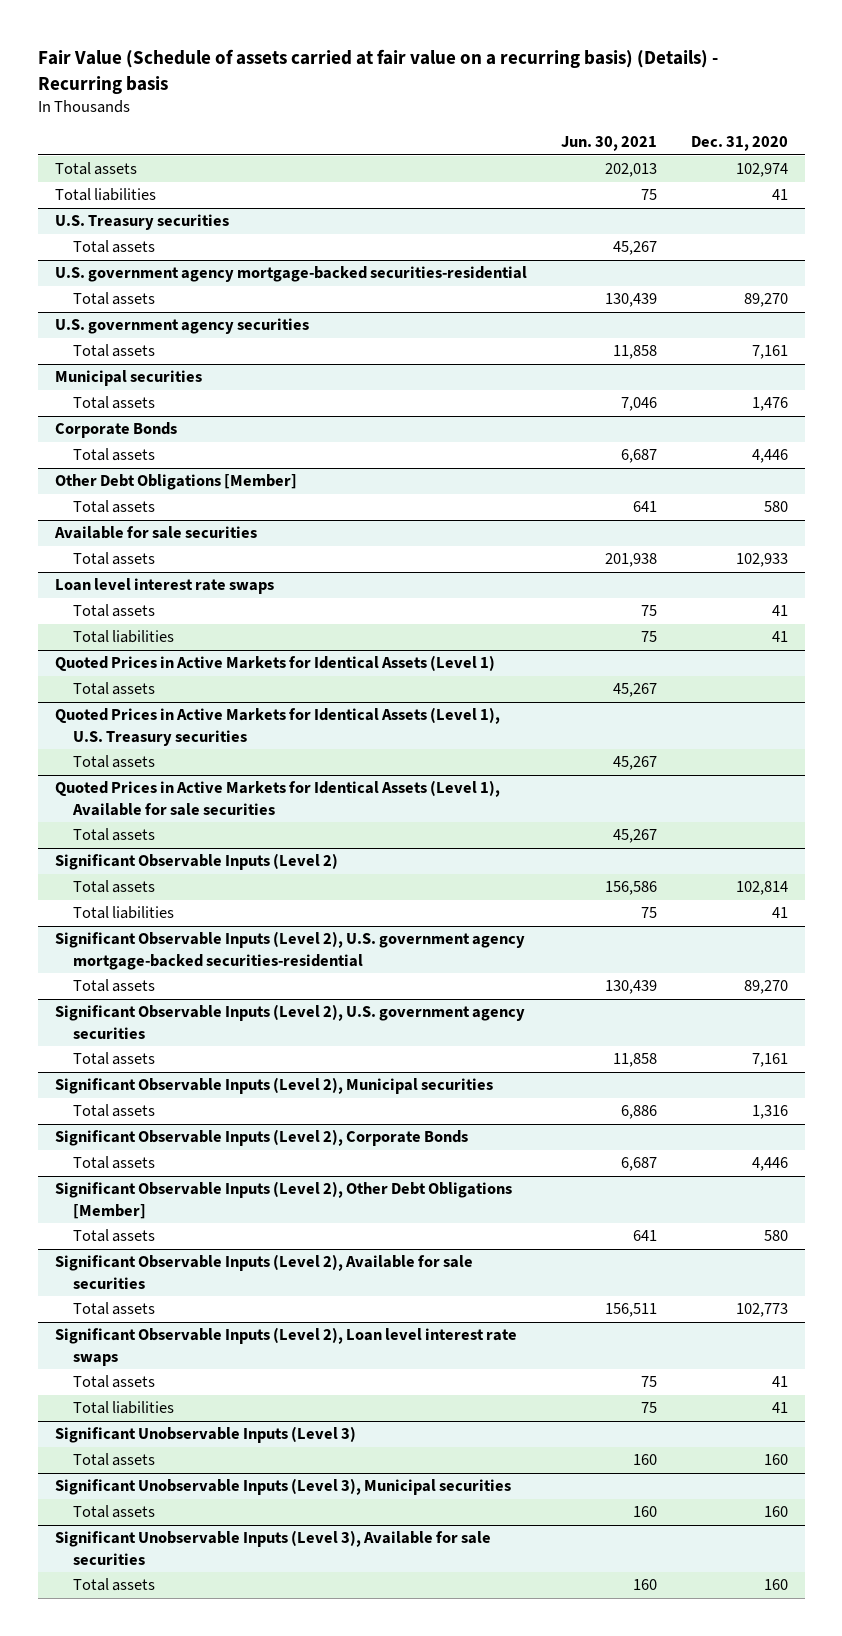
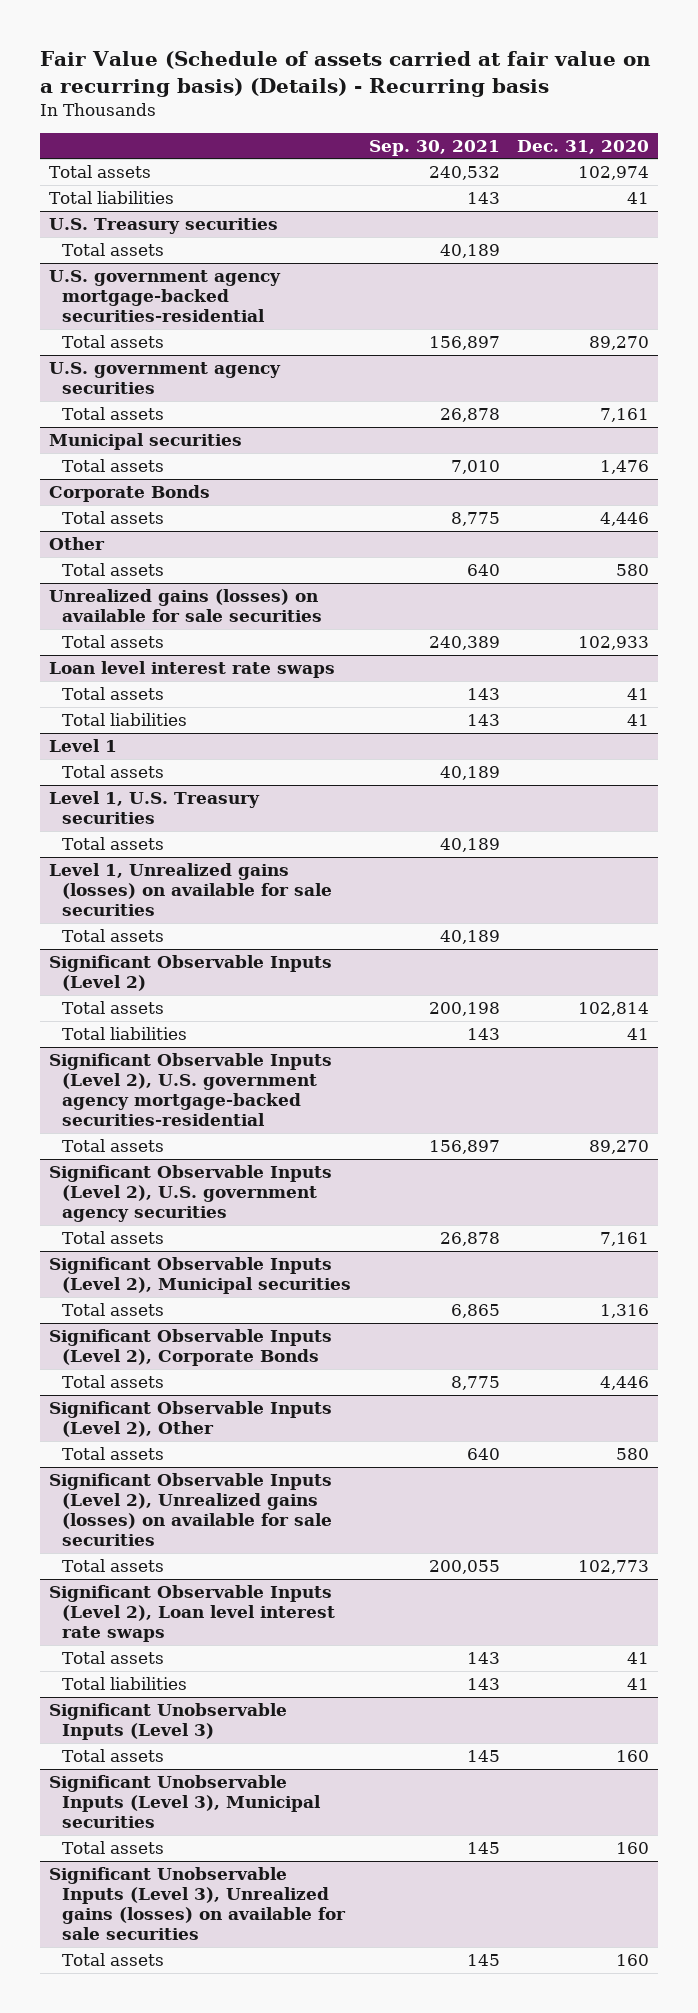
- | Jun. 30, 2021 | Dec. 31, 2020
+ | Sep. 30, 2021 | Dec. 31, 2020
- Other Debt Obligations [Member]
+ Other
- Available for sale securities
+ Unrealized gains (losses) on available for sale securities
- Quoted Prices in Active Markets for Identical Assets (Level 1)
+ Level 1
- Quoted Prices in Active Markets for Identical Assets (Level 1), U.S. Treasury securities
+ Level 1, U.S. Treasury securities
- Quoted Prices in Active Markets for Identical Assets (Level 1), Available for sale securities
+ Level 1, Unrealized gains (losses) on available for sale securities
- Significant Observable Inputs (Level 2), Other Debt Obligations [Member]
+ Significant Observable Inputs (Level 2), Other
- Significant Observable Inputs (Level 2), Available for sale securities
+ Significant Observable Inputs (Level 2), Unrealized gains (losses) on available for sale securities
- Significant Unobservable Inputs (Level 3), Available for sale securities
+ Significant Unobservable Inputs (Level 3), Unrealized gains (losses) on available for sale securities

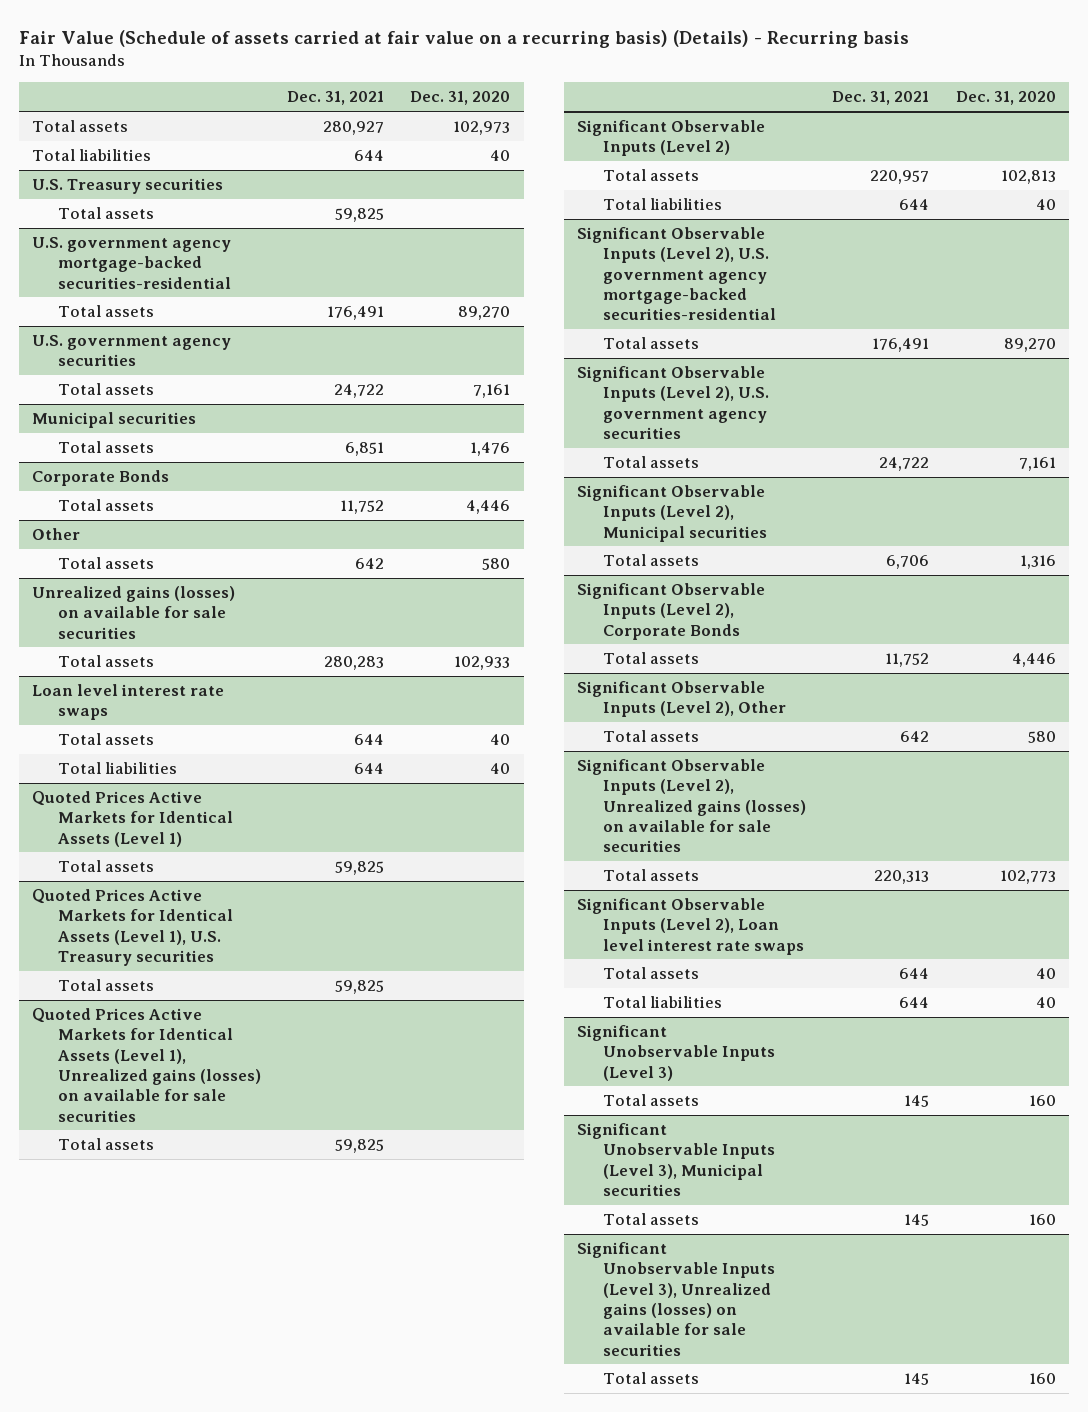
- | Sep. 30, 2021 | Dec. 31, 2020
+ | Dec. 31, 2021 | Dec. 31, 2020
- Total assets | 240,532 | 102,974
- Total liabilities | 143 | 41
+ Total assets | 280,927 | 102,973
+ Total liabilities | 644 | 40
@ Loan level interest rate swaps
- Total assets | 143 | 41
- Total liabilities | 143 | 41
- Level 1
@ Loan level interest rate swaps
+ Total assets | 644 | 40
+ Total liabilities | 644 | 40
+ Quoted Prices Active Markets for Identical Assets (Level 1)
- Level 1, U.S. Treasury securities
+ Quoted Prices Active Markets for Identical Assets (Level 1), U.S. Treasury securities
- Level 1, Unrealized gains (losses) on available for sale securities
+ Quoted Prices Active Markets for Identical Assets (Level 1), Unrealized gains (losses) on available for sale securities
@ Significant Observable Inputs (Level 2)
- Total assets | 200,198 | 102,814
- Total liabilities | 143 | 41
+ Total assets | 220,957 | 102,813
+ Total liabilities | 644 | 40
@ Significant Observable Inputs (Level 2), Loan level interest rate swaps
- Total assets | 143 | 41
- Total liabilities | 143 | 41
+ Total assets | 644 | 40
+ Total liabilities | 644 | 40

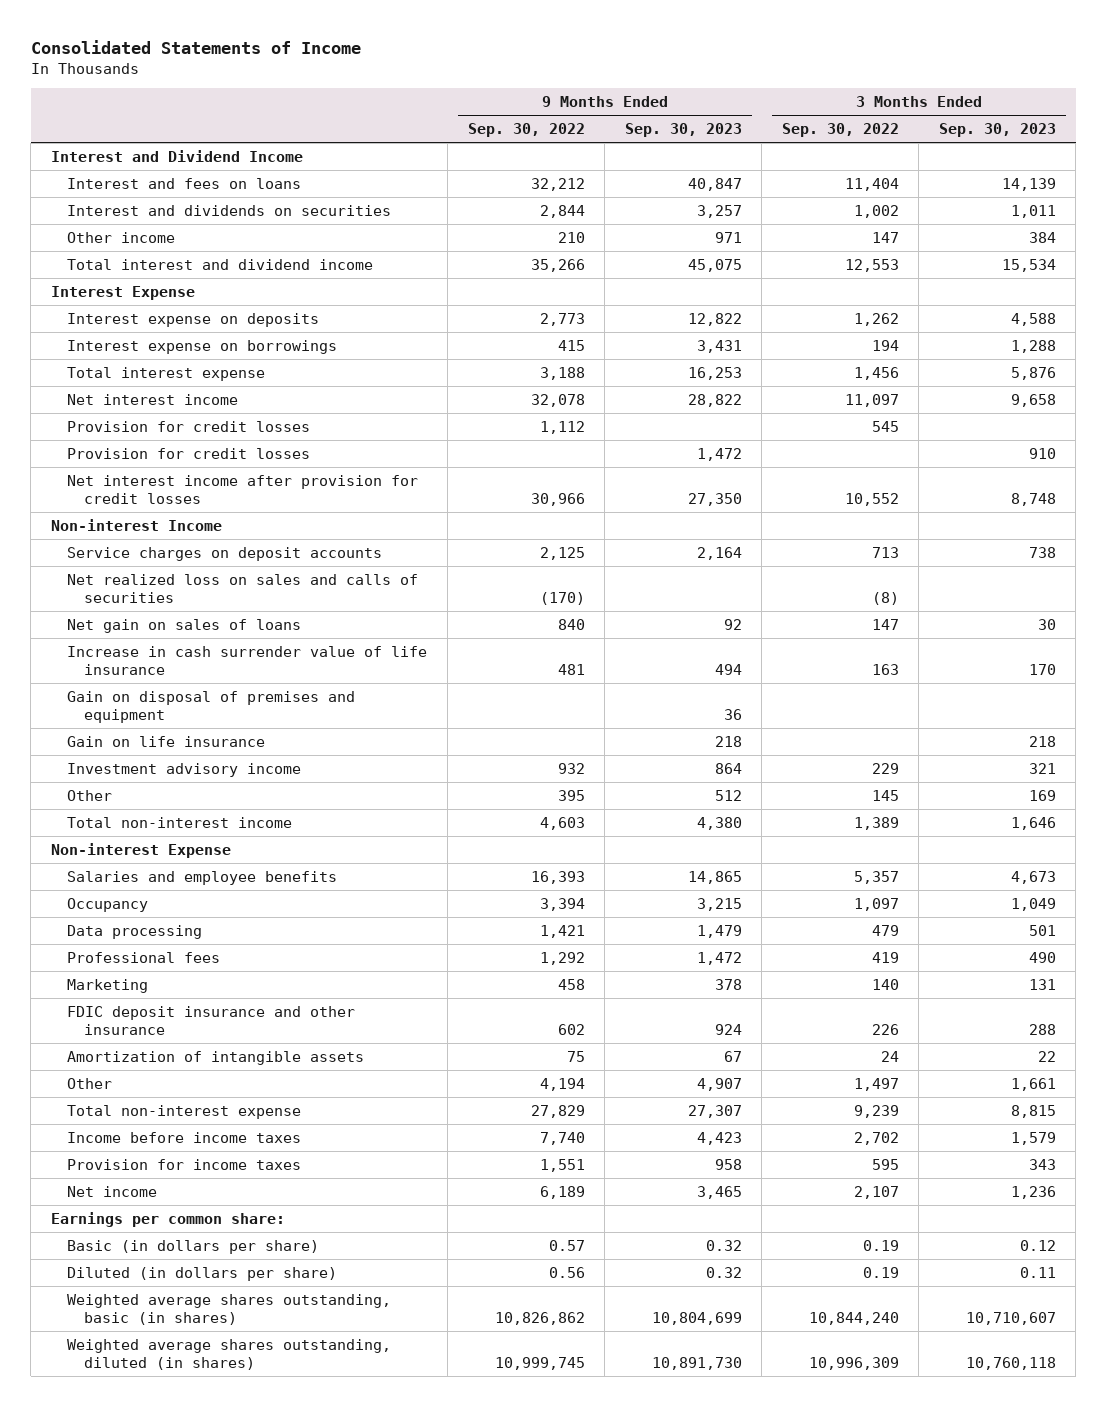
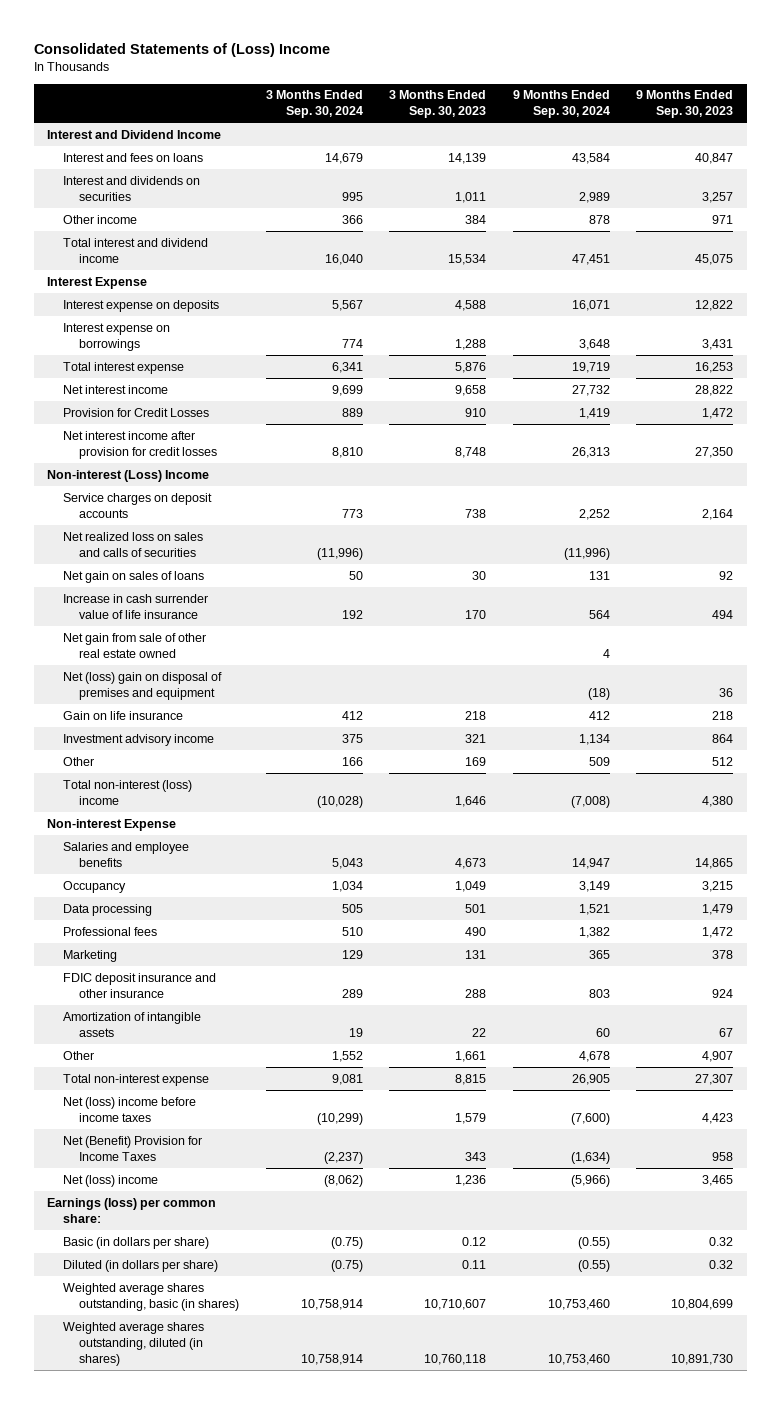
- Consolidated Statements of Income
+ Consolidated Statements of (Loss) Income
- | 9 Months Ended Sep. 30, 2022 | 9 Months Ended Sep. 30, 2023 | 3 Months Ended Sep. 30, 2022 | 3 Months Ended Sep. 30, 2023
+ | 3 Months Ended Sep. 30, 2024 | 3 Months Ended Sep. 30, 2023 | 9 Months Ended Sep. 30, 2024 | 9 Months Ended Sep. 30, 2023
- Provision for credit losses | 1,112 | | 545 |
- Provision for credit losses | | 1,472 | | 910
+ Provision for Credit Losses | 889 | 910 | 1,419 | 1,472
- Non-interest Income
+ Non-interest (Loss) Income
- Gain on disposal of premises and equipment | | 36 | |
+ Net gain from sale of other real estate owned | | | 4 |
+ Net (loss) gain on disposal of premises and equipment | | | (18) | 36
- Total non-interest income | 4,603 | 4,380 | 1,389 | 1,646
+ Total non-interest (loss) income | (10,028) | 1,646 | (7,008) | 4,380
- Income before income taxes | 7,740 | 4,423 | 2,702 | 1,579
- Provision for income taxes | 1,551 | 958 | 595 | 343
- Net income | 6,189 | 3,465 | 2,107 | 1,236
- Earnings per common share:
+ Net (loss) income before income taxes | (10,299) | 1,579 | (7,600) | 4,423
+ Net (Benefit) Provision for Income Taxes | (2,237) | 343 | (1,634) | 958
+ Net (loss) income | (8,062) | 1,236 | (5,966) | 3,465
+ Earnings (loss) per common share:

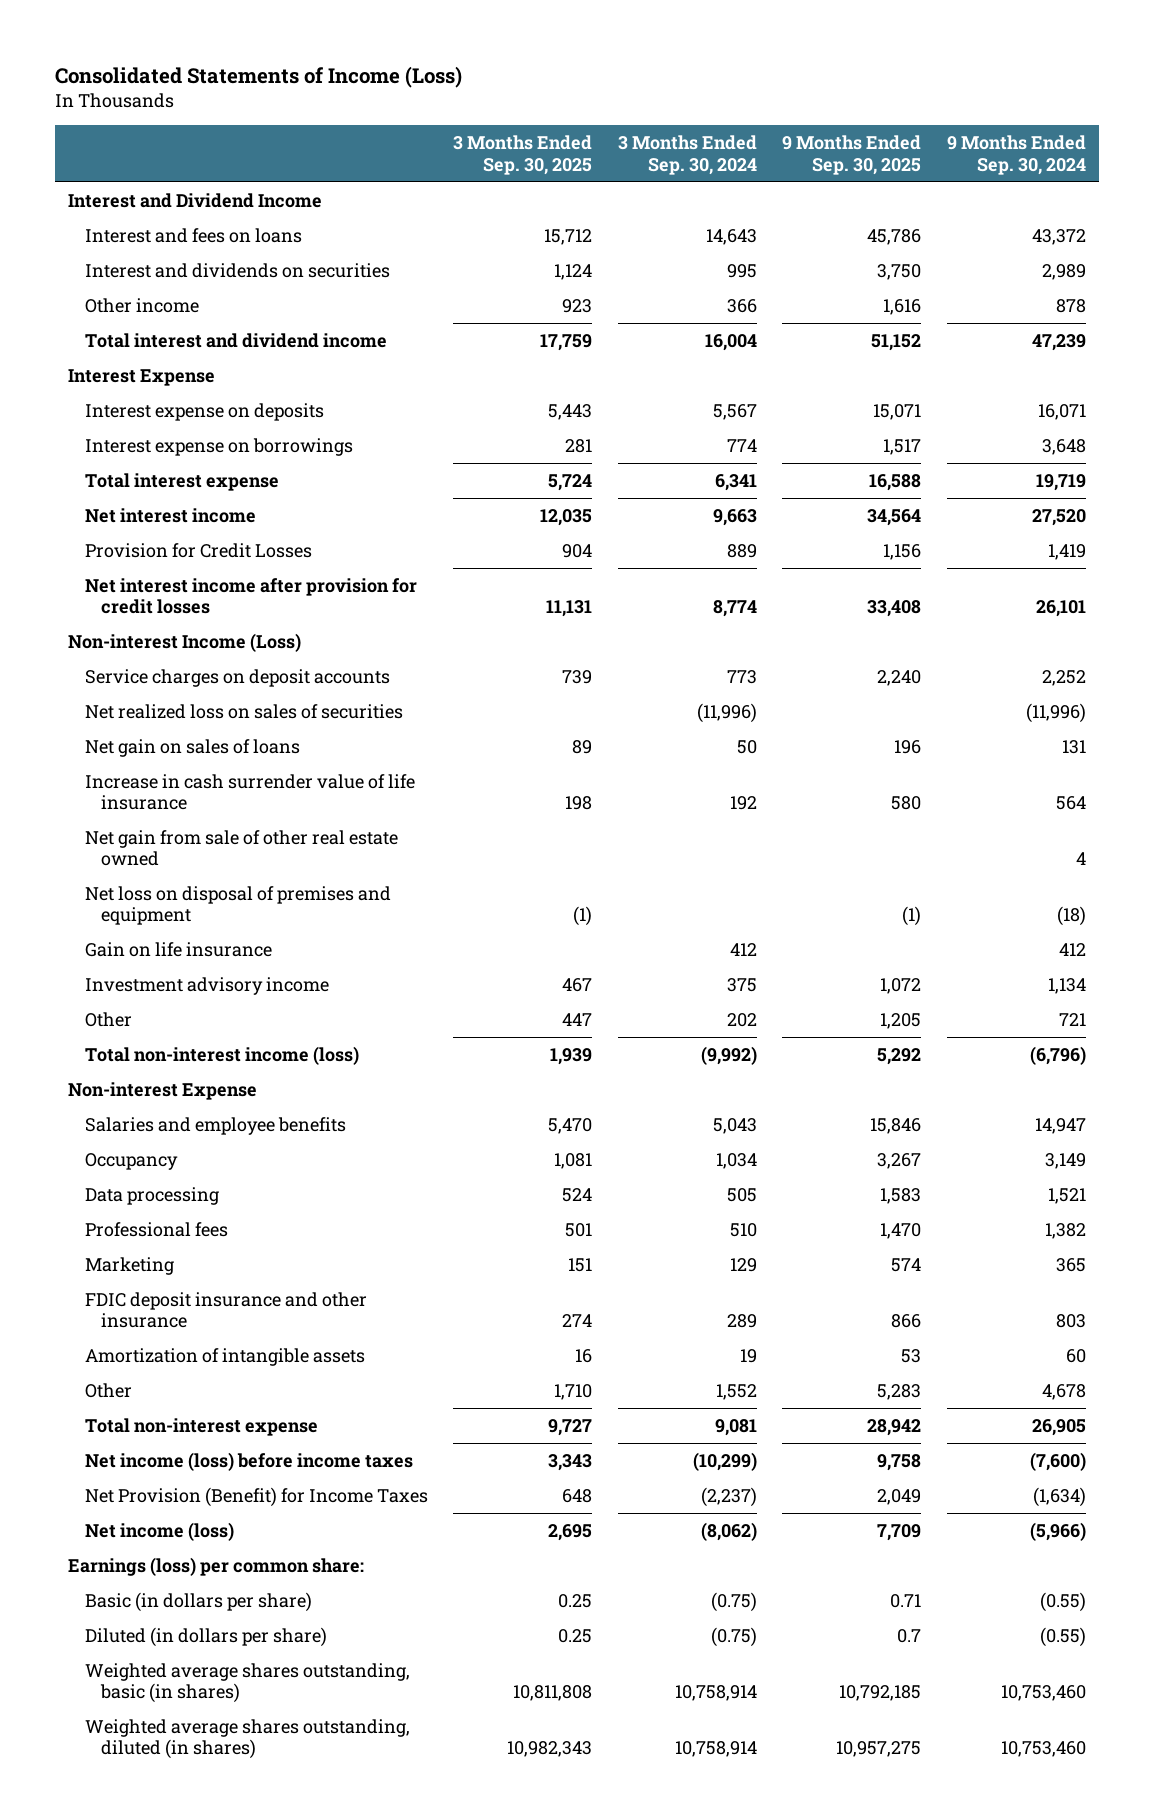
- Consolidated Statements of (Loss) Income
+ Consolidated Statements of Income (Loss)
- | 3 Months Ended Sep. 30, 2024 | 3 Months Ended Sep. 30, 2023 | 9 Months Ended Sep. 30, 2024 | 9 Months Ended Sep. 30, 2023
+ | 3 Months Ended Sep. 30, 2025 | 3 Months Ended Sep. 30, 2024 | 9 Months Ended Sep. 30, 2025 | 9 Months Ended Sep. 30, 2024
- Interest and fees on loans | 14,679 | 14,139 | 43,584 | 40,847
+ Interest and fees on loans | 15,712 | 14,643 | 45,786 | 43,372
- Total interest and dividend income | 16,040 | 15,534 | 47,451 | 45,075
+ Total interest and dividend income | 17,759 | 16,004 | 51,152 | 47,239
- Net interest income | 9,699 | 9,658 | 27,732 | 28,822
+ Net interest income | 12,035 | 9,663 | 34,564 | 27,520
- Net interest income after provision for credit losses | 8,810 | 8,748 | 26,313 | 27,350
- Non-interest (Loss) Income
+ Net interest income after provision for credit losses | 11,131 | 8,774 | 33,408 | 26,101
+ Non-interest Income (Loss)
- Net realized loss on sales and calls of securities | (11,996) | | (11,996) |
+ Net realized loss on sales of securities | | (11,996) | | (11,996)
- Net (loss) gain on disposal of premises and equipment | | | (18) | 36
+ Net loss on disposal of premises and equipment | (1) | | (1) | (18)
- Other | 166 | 169 | 509 | 512
- Total non-interest (loss) income | (10,028) | 1,646 | (7,008) | 4,380
+ Other | 447 | 202 | 1,205 | 721
+ Total non-interest income (loss) | 1,939 | (9,992) | 5,292 | (6,796)
- Net (loss) income before income taxes | (10,299) | 1,579 | (7,600) | 4,423
- Net (Benefit) Provision for Income Taxes | (2,237) | 343 | (1,634) | 958
- Net (loss) income | (8,062) | 1,236 | (5,966) | 3,465
+ Net income (loss) before income taxes | 3,343 | (10,299) | 9,758 | (7,600)
+ Net Provision (Benefit) for Income Taxes | 648 | (2,237) | 2,049 | (1,634)
+ Net income (loss) | 2,695 | (8,062) | 7,709 | (5,966)

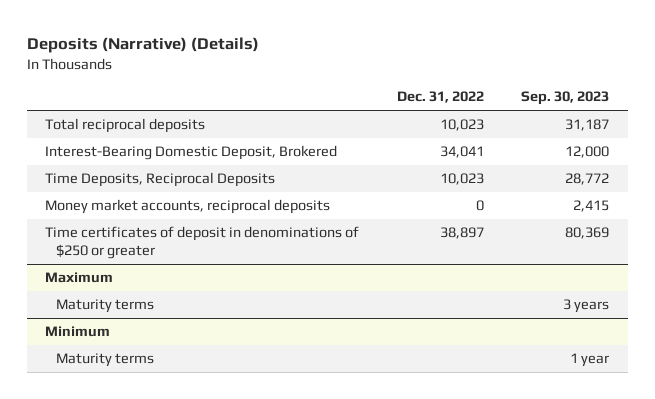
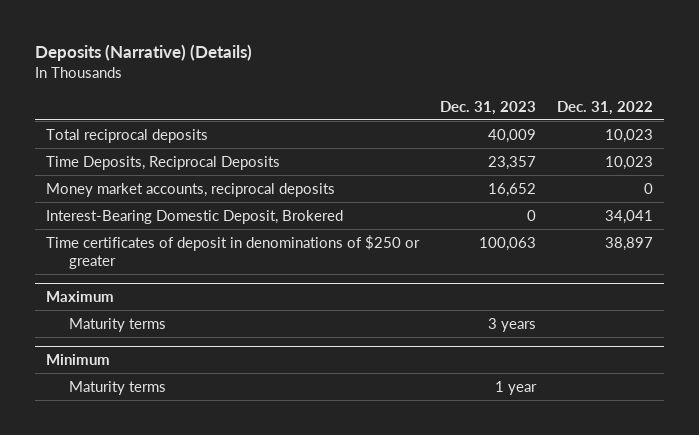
- | Dec. 31, 2022 | Sep. 30, 2023
+ | Dec. 31, 2023 | Dec. 31, 2022
moved down: Interest-Bearing Domestic Deposit, Brokered | 0 | 34,041

